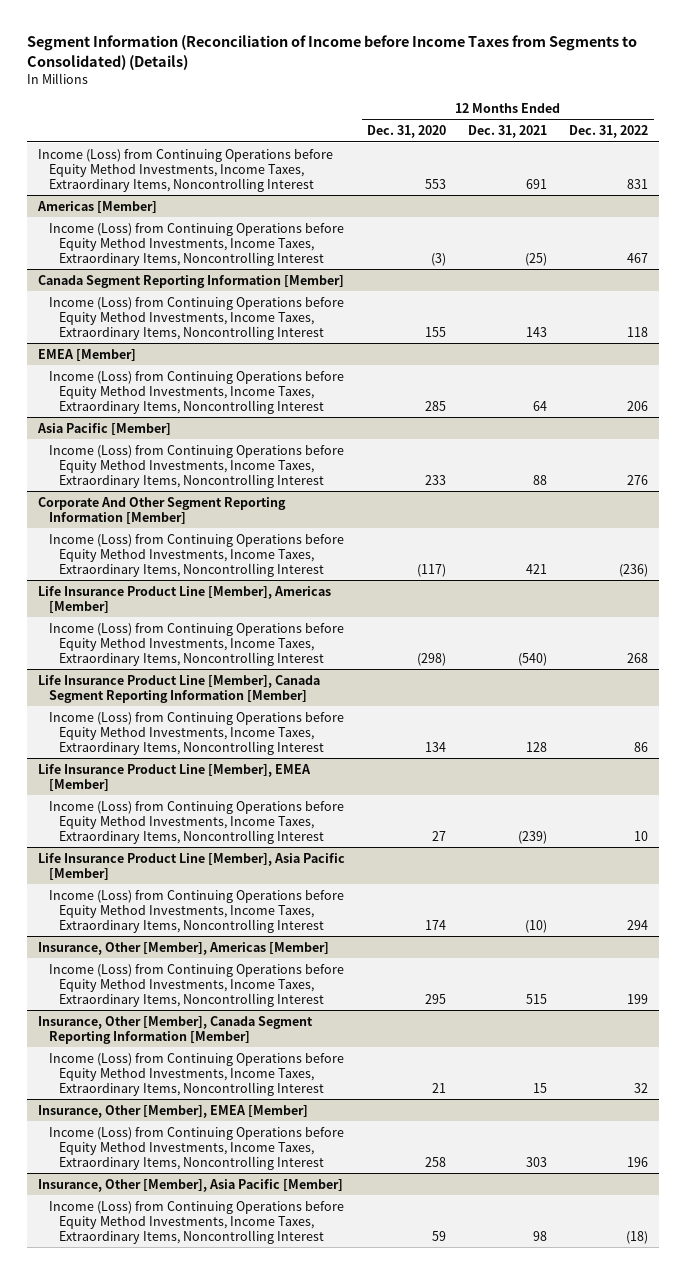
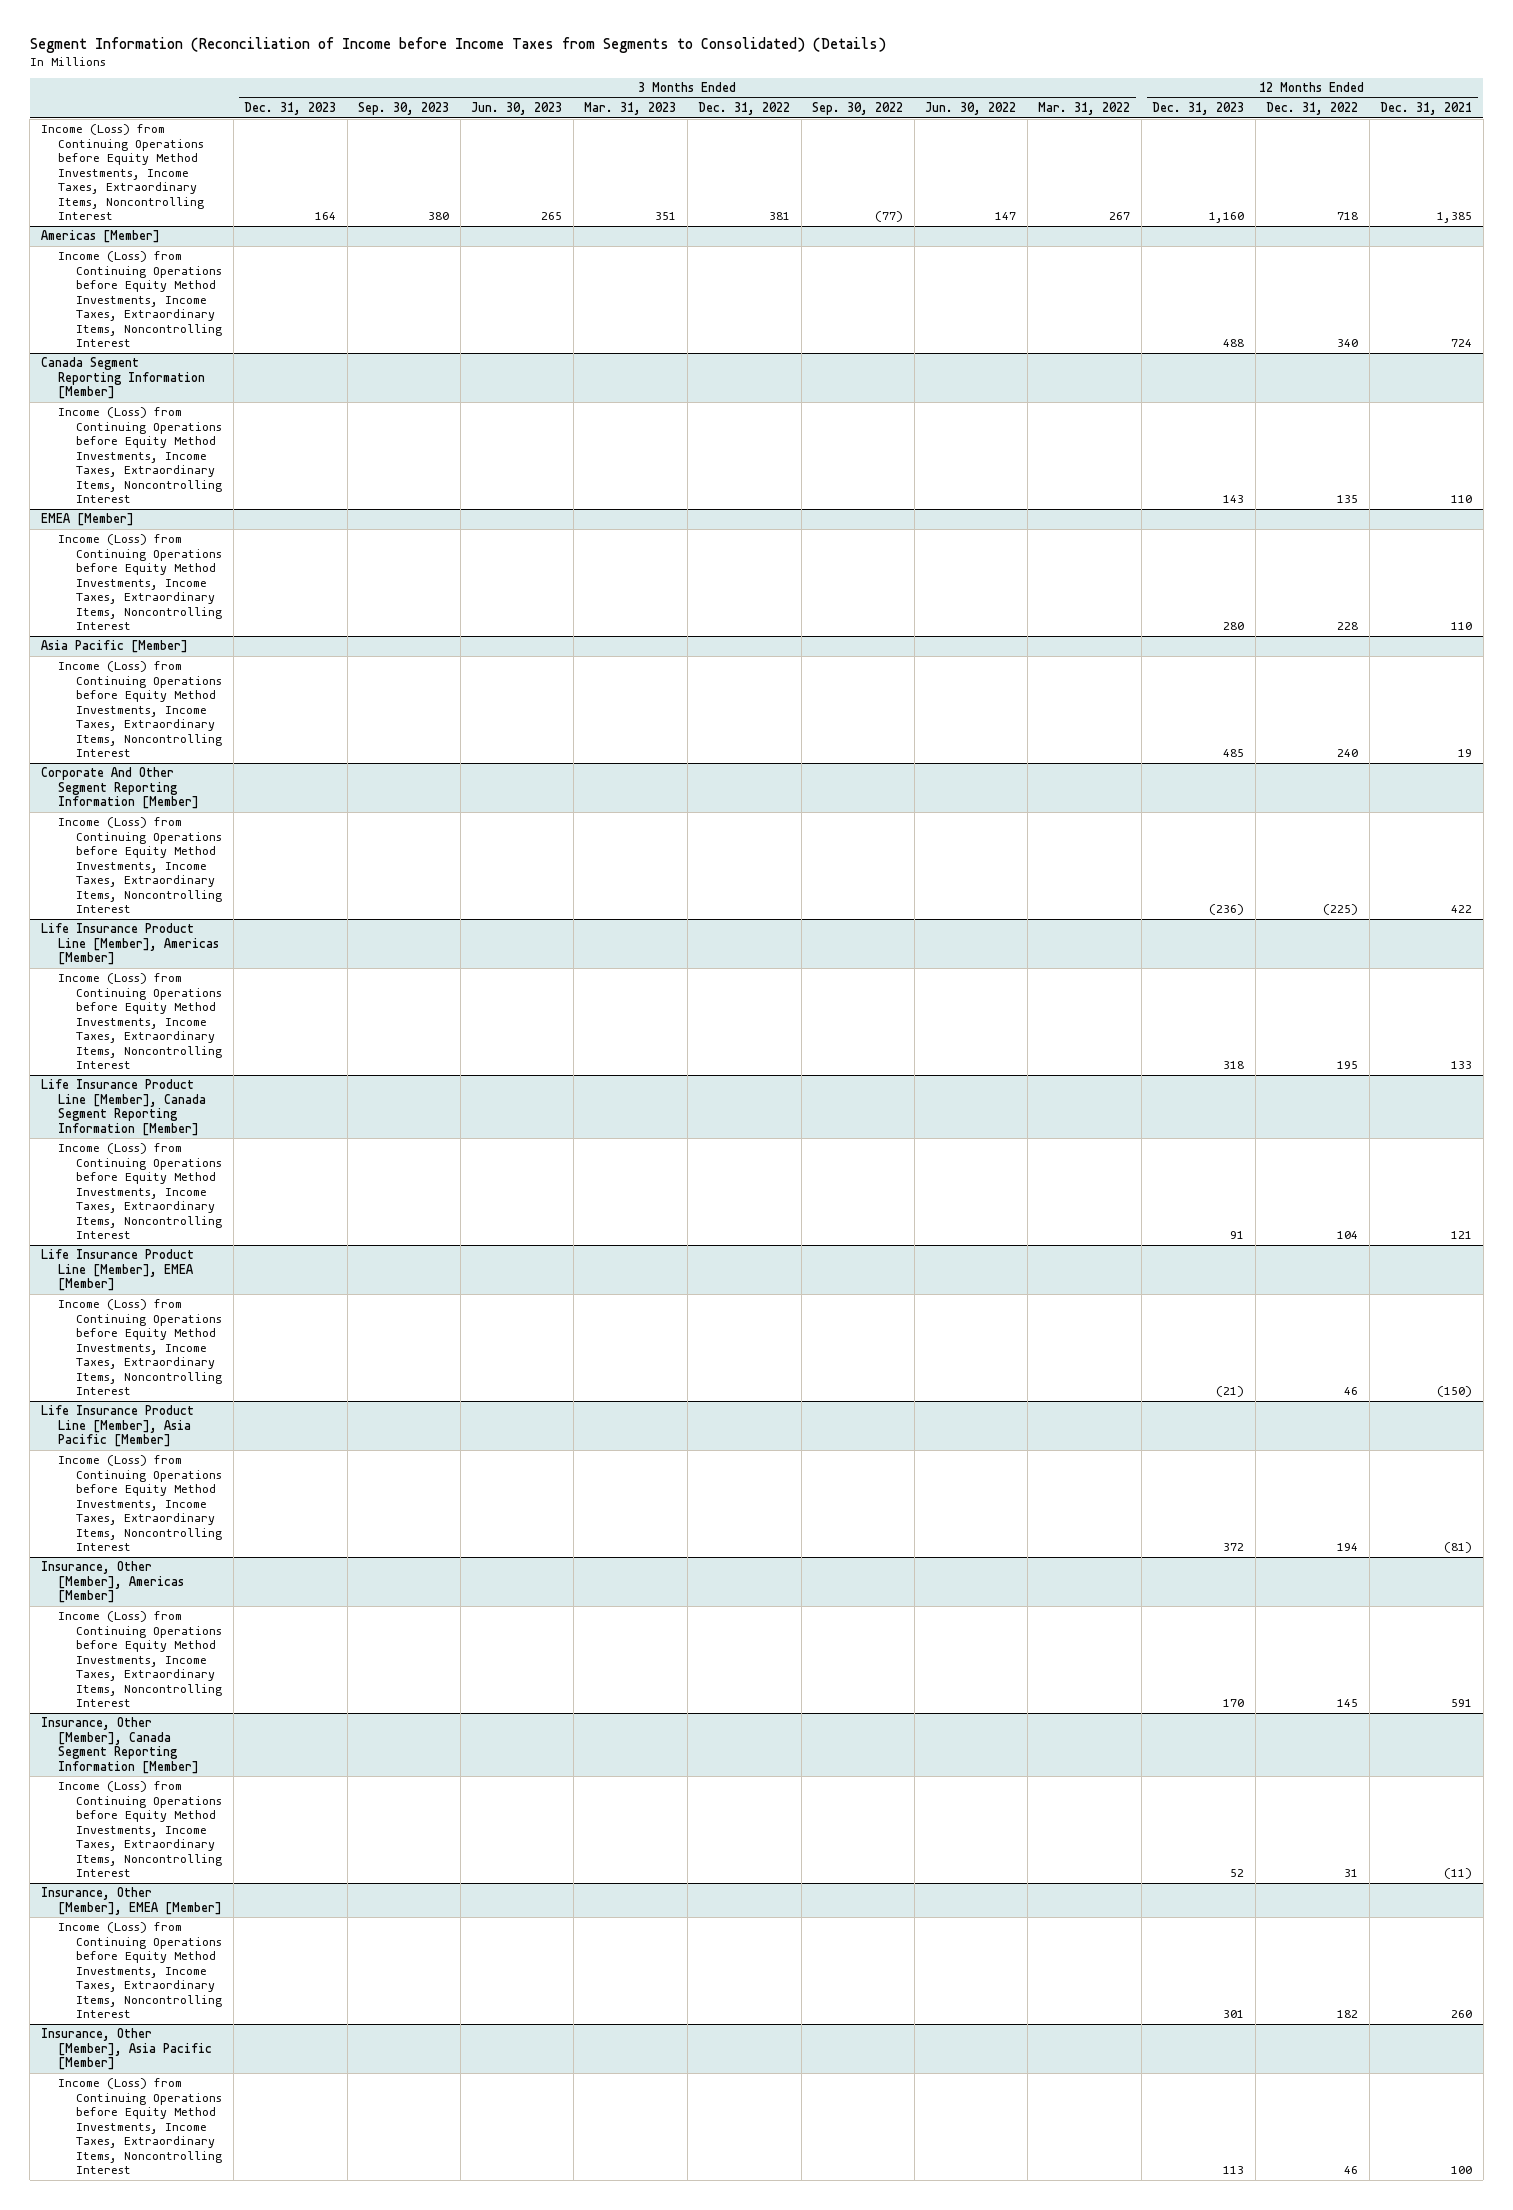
- | 12 Months Ended Dec. 31, 2020 | 12 Months Ended Dec. 31, 2021 | 12 Months Ended Dec. 31, 2022
+ | 3 Months Ended Dec. 31, 2023 | 3 Months Ended Sep. 30, 2023 | 3 Months Ended Jun. 30, 2023 | 3 Months Ended Mar. 31, 2023 | 3 Months Ended Dec. 31, 2022 | 3 Months Ended Sep. 30, 2022 | 3 Months Ended Jun. 30, 2022 | 3 Months Ended Mar. 31, 2022 | 12 Months Ended Dec. 31, 2023 | 12 Months Ended Dec. 31, 2022 | 12 Months Ended Dec. 31, 2021
- Income (Loss) from Continuing Operations before Equity Method Investments, Income Taxes, Extraordinary Items, Noncontrolling Interest | 553 | 691 | 831
+ Income (Loss) from Continuing Operations before Equity Method Investments, Income Taxes, Extraordinary Items, Noncontrolling Interest | 164 | 380 | 265 | 351 | 381 | (77) | 147 | 267 | 1,160 | 718 | 1,385
@ Americas [Member]
- Income (Loss) from Continuing Operations before Equity Method Investments, Income Taxes, Extraordinary Items, Noncontrolling Interest | (3) | (25) | 467
+ Income (Loss) from Continuing Operations before Equity Method Investments, Income Taxes, Extraordinary Items, Noncontrolling Interest | | | | | | | | | 488 | 340 | 724
@ Canada Segment Reporting Information [Member]
- Income (Loss) from Continuing Operations before Equity Method Investments, Income Taxes, Extraordinary Items, Noncontrolling Interest | 155 | 143 | 118
+ Income (Loss) from Continuing Operations before Equity Method Investments, Income Taxes, Extraordinary Items, Noncontrolling Interest | | | | | | | | | 143 | 135 | 110
@ EMEA [Member]
- Income (Loss) from Continuing Operations before Equity Method Investments, Income Taxes, Extraordinary Items, Noncontrolling Interest | 285 | 64 | 206
+ Income (Loss) from Continuing Operations before Equity Method Investments, Income Taxes, Extraordinary Items, Noncontrolling Interest | | | | | | | | | 280 | 228 | 110
@ Asia Pacific [Member]
- Income (Loss) from Continuing Operations before Equity Method Investments, Income Taxes, Extraordinary Items, Noncontrolling Interest | 233 | 88 | 276
+ Income (Loss) from Continuing Operations before Equity Method Investments, Income Taxes, Extraordinary Items, Noncontrolling Interest | | | | | | | | | 485 | 240 | 19
@ Corporate And Other Segment Reporting Information [Member]
- Income (Loss) from Continuing Operations before Equity Method Investments, Income Taxes, Extraordinary Items, Noncontrolling Interest | (117) | 421 | (236)
+ Income (Loss) from Continuing Operations before Equity Method Investments, Income Taxes, Extraordinary Items, Noncontrolling Interest | | | | | | | | | (236) | (225) | 422
@ Life Insurance Product Line [Member], Americas [Member]
- Income (Loss) from Continuing Operations before Equity Method Investments, Income Taxes, Extraordinary Items, Noncontrolling Interest | (298) | (540) | 268
+ Income (Loss) from Continuing Operations before Equity Method Investments, Income Taxes, Extraordinary Items, Noncontrolling Interest | | | | | | | | | 318 | 195 | 133
@ Life Insurance Product Line [Member], Canada Segment Reporting Information [Member]
- Income (Loss) from Continuing Operations before Equity Method Investments, Income Taxes, Extraordinary Items, Noncontrolling Interest | 134 | 128 | 86
+ Income (Loss) from Continuing Operations before Equity Method Investments, Income Taxes, Extraordinary Items, Noncontrolling Interest | | | | | | | | | 91 | 104 | 121
@ Life Insurance Product Line [Member], EMEA [Member]
- Income (Loss) from Continuing Operations before Equity Method Investments, Income Taxes, Extraordinary Items, Noncontrolling Interest | 27 | (239) | 10
+ Income (Loss) from Continuing Operations before Equity Method Investments, Income Taxes, Extraordinary Items, Noncontrolling Interest | | | | | | | | | (21) | 46 | (150)
@ Life Insurance Product Line [Member], Asia Pacific [Member]
- Income (Loss) from Continuing Operations before Equity Method Investments, Income Taxes, Extraordinary Items, Noncontrolling Interest | 174 | (10) | 294
+ Income (Loss) from Continuing Operations before Equity Method Investments, Income Taxes, Extraordinary Items, Noncontrolling Interest | | | | | | | | | 372 | 194 | (81)
@ Insurance, Other [Member], Americas [Member]
- Income (Loss) from Continuing Operations before Equity Method Investments, Income Taxes, Extraordinary Items, Noncontrolling Interest | 295 | 515 | 199
+ Income (Loss) from Continuing Operations before Equity Method Investments, Income Taxes, Extraordinary Items, Noncontrolling Interest | | | | | | | | | 170 | 145 | 591
@ Insurance, Other [Member], Canada Segment Reporting Information [Member]
- Income (Loss) from Continuing Operations before Equity Method Investments, Income Taxes, Extraordinary Items, Noncontrolling Interest | 21 | 15 | 32
+ Income (Loss) from Continuing Operations before Equity Method Investments, Income Taxes, Extraordinary Items, Noncontrolling Interest | | | | | | | | | 52 | 31 | (11)
@ Insurance, Other [Member], EMEA [Member]
- Income (Loss) from Continuing Operations before Equity Method Investments, Income Taxes, Extraordinary Items, Noncontrolling Interest | 258 | 303 | 196
+ Income (Loss) from Continuing Operations before Equity Method Investments, Income Taxes, Extraordinary Items, Noncontrolling Interest | | | | | | | | | 301 | 182 | 260
@ Insurance, Other [Member], Asia Pacific [Member]
- Income (Loss) from Continuing Operations before Equity Method Investments, Income Taxes, Extraordinary Items, Noncontrolling Interest | 59 | 98 | (18)
+ Income (Loss) from Continuing Operations before Equity Method Investments, Income Taxes, Extraordinary Items, Noncontrolling Interest | | | | | | | | | 113 | 46 | 100

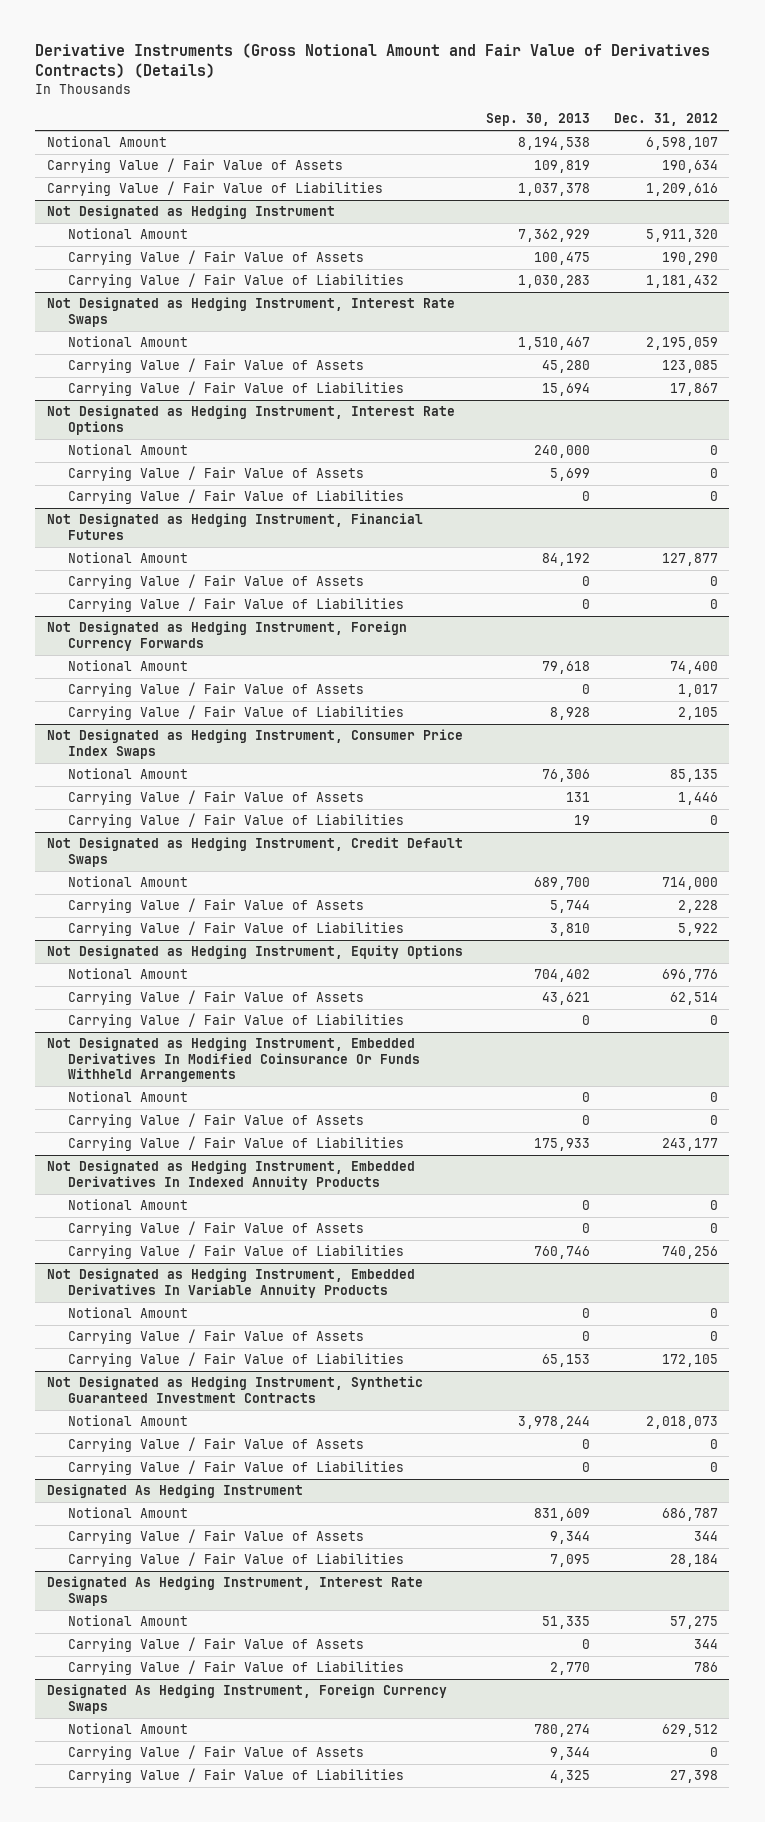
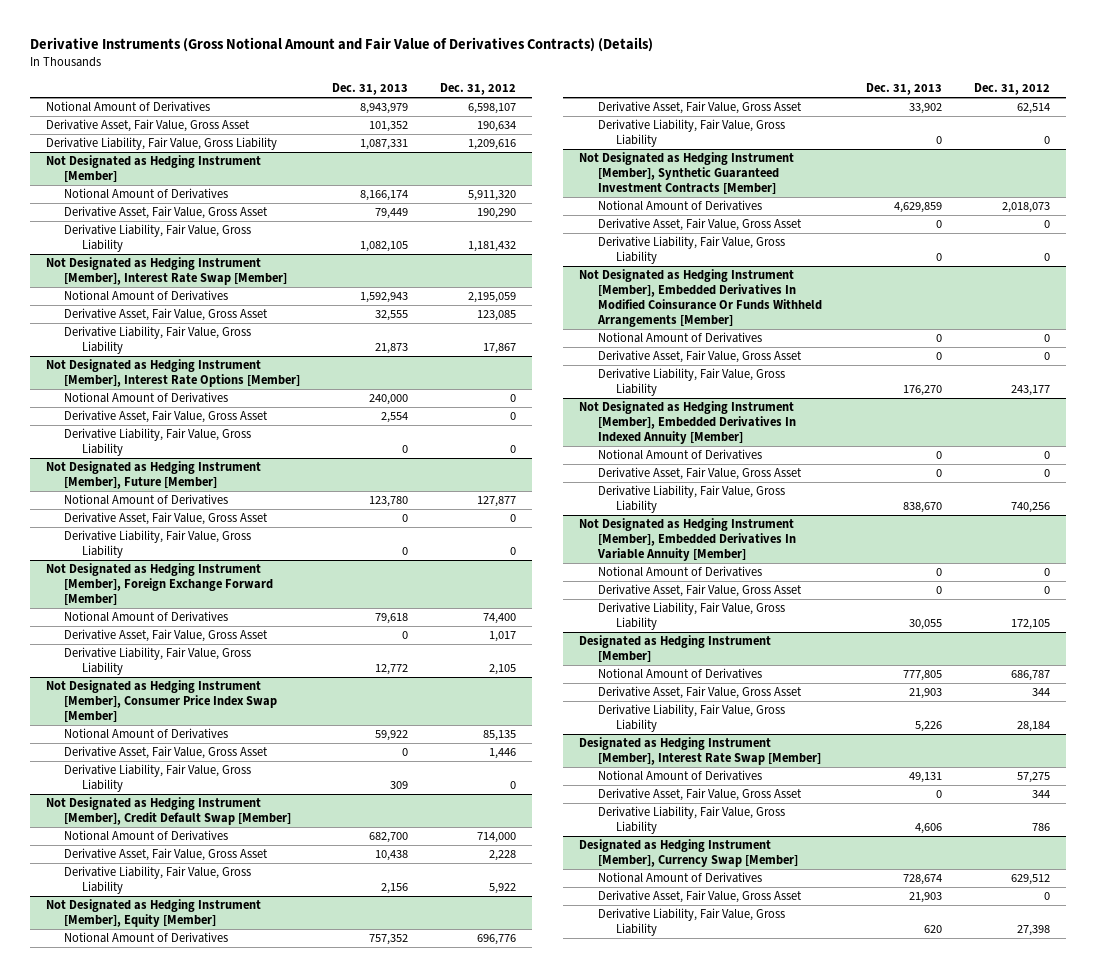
- | Sep. 30, 2013 | Dec. 31, 2012
+ | Dec. 31, 2013 | Dec. 31, 2012
- Notional Amount | 8,194,538 | 6,598,107
- Carrying Value / Fair Value of Assets | 109,819 | 190,634
- Carrying Value / Fair Value of Liabilities | 1,037,378 | 1,209,616
- Not Designated as Hedging Instrument
- Notional Amount | 7,362,929 | 5,911,320
- Carrying Value / Fair Value of Assets | 100,475 | 190,290
- Carrying Value / Fair Value of Liabilities | 1,030,283 | 1,181,432
- Not Designated as Hedging Instrument, Interest Rate Swaps
- Notional Amount | 1,510,467 | 2,195,059
- Carrying Value / Fair Value of Assets | 45,280 | 123,085
- Carrying Value / Fair Value of Liabilities | 15,694 | 17,867
- Not Designated as Hedging Instrument, Interest Rate Options
- Notional Amount | 240,000 | 0
- Carrying Value / Fair Value of Assets | 5,699 | 0
- Carrying Value / Fair Value of Liabilities | 0 | 0
- Not Designated as Hedging Instrument, Financial Futures
- Notional Amount | 84,192 | 127,877
- Carrying Value / Fair Value of Assets | 0 | 0
- Carrying Value / Fair Value of Liabilities | 0 | 0
- Not Designated as Hedging Instrument, Foreign Currency Forwards
- Notional Amount | 79,618 | 74,400
- Carrying Value / Fair Value of Assets | 0 | 1,017
- Carrying Value / Fair Value of Liabilities | 8,928 | 2,105
- Not Designated as Hedging Instrument, Consumer Price Index Swaps
- Notional Amount | 76,306 | 85,135
- Carrying Value / Fair Value of Assets | 131 | 1,446
- Carrying Value / Fair Value of Liabilities | 19 | 0
- Not Designated as Hedging Instrument, Credit Default Swaps
- Notional Amount | 689,700 | 714,000
- Carrying Value / Fair Value of Assets | 5,744 | 2,228
- Carrying Value / Fair Value of Liabilities | 3,810 | 5,922
- Not Designated as Hedging Instrument, Equity Options
- Notional Amount | 704,402 | 696,776
- Carrying Value / Fair Value of Assets | 43,621 | 62,514
- Carrying Value / Fair Value of Liabilities | 0 | 0
- Not Designated as Hedging Instrument, Embedded Derivatives In Modified Coinsurance Or Funds Withheld Arrangements
- Notional Amount | 0 | 0
- Carrying Value / Fair Value of Assets | 0 | 0
- Carrying Value / Fair Value of Liabilities | 175,933 | 243,177
- Not Designated as Hedging Instrument, Embedded Derivatives In Indexed Annuity Products
- Notional Amount | 0 | 0
- Carrying Value / Fair Value of Assets | 0 | 0
- Carrying Value / Fair Value of Liabilities | 760,746 | 740,256
- Not Designated as Hedging Instrument, Embedded Derivatives In Variable Annuity Products
- Notional Amount | 0 | 0
- Carrying Value / Fair Value of Assets | 0 | 0
- Carrying Value / Fair Value of Liabilities | 65,153 | 172,105
- Not Designated as Hedging Instrument, Synthetic Guaranteed Investment Contracts
- Notional Amount | 3,978,244 | 2,018,073
- Carrying Value / Fair Value of Assets | 0 | 0
- Carrying Value / Fair Value of Liabilities | 0 | 0
- Designated As Hedging Instrument
- Notional Amount | 831,609 | 686,787
- Carrying Value / Fair Value of Assets | 9,344 | 344
- Carrying Value / Fair Value of Liabilities | 7,095 | 28,184
- Designated As Hedging Instrument, Interest Rate Swaps
- Notional Amount | 51,335 | 57,275
- Carrying Value / Fair Value of Assets | 0 | 344
- Carrying Value / Fair Value of Liabilities | 2,770 | 786
- Designated As Hedging Instrument, Foreign Currency Swaps
- Notional Amount | 780,274 | 629,512
- Carrying Value / Fair Value of Assets | 9,344 | 0
- Carrying Value / Fair Value of Liabilities | 4,325 | 27,398
+ Notional Amount of Derivatives | 8,943,979 | 6,598,107
+ Derivative Asset, Fair Value, Gross Asset | 101,352 | 190,634
+ Derivative Liability, Fair Value, Gross Liability | 1,087,331 | 1,209,616
+ Not Designated as Hedging Instrument [Member]
+ Notional Amount of Derivatives | 8,166,174 | 5,911,320
+ Derivative Asset, Fair Value, Gross Asset | 79,449 | 190,290
+ Derivative Liability, Fair Value, Gross Liability | 1,082,105 | 1,181,432
+ Not Designated as Hedging Instrument [Member], Interest Rate Swap [Member]
+ Notional Amount of Derivatives | 1,592,943 | 2,195,059
+ Derivative Asset, Fair Value, Gross Asset | 32,555 | 123,085
+ Derivative Liability, Fair Value, Gross Liability | 21,873 | 17,867
+ Not Designated as Hedging Instrument [Member], Interest Rate Options [Member]
+ Notional Amount of Derivatives | 240,000 | 0
+ Derivative Asset, Fair Value, Gross Asset | 2,554 | 0
+ Derivative Liability, Fair Value, Gross Liability | 0 | 0
+ Not Designated as Hedging Instrument [Member], Future [Member]
+ Notional Amount of Derivatives | 123,780 | 127,877
+ Derivative Asset, Fair Value, Gross Asset | 0 | 0
+ Derivative Liability, Fair Value, Gross Liability | 0 | 0
+ Not Designated as Hedging Instrument [Member], Foreign Exchange Forward [Member]
+ Notional Amount of Derivatives | 79,618 | 74,400
+ Derivative Asset, Fair Value, Gross Asset | 0 | 1,017
+ Derivative Liability, Fair Value, Gross Liability | 12,772 | 2,105
+ Not Designated as Hedging Instrument [Member], Consumer Price Index Swap [Member]
+ Notional Amount of Derivatives | 59,922 | 85,135
+ Derivative Asset, Fair Value, Gross Asset | 0 | 1,446
+ Derivative Liability, Fair Value, Gross Liability | 309 | 0
+ Not Designated as Hedging Instrument [Member], Credit Default Swap [Member]
+ Notional Amount of Derivatives | 682,700 | 714,000
+ Derivative Asset, Fair Value, Gross Asset | 10,438 | 2,228
+ Derivative Liability, Fair Value, Gross Liability | 2,156 | 5,922
+ Not Designated as Hedging Instrument [Member], Equity [Member]
+ Notional Amount of Derivatives | 757,352 | 696,776
+ Derivative Asset, Fair Value, Gross Asset | 33,902 | 62,514
+ Derivative Liability, Fair Value, Gross Liability | 0 | 0
+ Not Designated as Hedging Instrument [Member], Synthetic Guaranteed Investment Contracts [Member]
+ Notional Amount of Derivatives | 4,629,859 | 2,018,073
+ Derivative Asset, Fair Value, Gross Asset | 0 | 0
+ Derivative Liability, Fair Value, Gross Liability | 0 | 0
+ Not Designated as Hedging Instrument [Member], Embedded Derivatives In Modified Coinsurance Or Funds Withheld Arrangements [Member]
+ Notional Amount of Derivatives | 0 | 0
+ Derivative Asset, Fair Value, Gross Asset | 0 | 0
+ Derivative Liability, Fair Value, Gross Liability | 176,270 | 243,177
+ Not Designated as Hedging Instrument [Member], Embedded Derivatives In Indexed Annuity [Member]
+ Notional Amount of Derivatives | 0 | 0
+ Derivative Asset, Fair Value, Gross Asset | 0 | 0
+ Derivative Liability, Fair Value, Gross Liability | 838,670 | 740,256
+ Not Designated as Hedging Instrument [Member], Embedded Derivatives In Variable Annuity [Member]
+ Notional Amount of Derivatives | 0 | 0
+ Derivative Asset, Fair Value, Gross Asset | 0 | 0
+ Derivative Liability, Fair Value, Gross Liability | 30,055 | 172,105
+ Designated as Hedging Instrument [Member]
+ Notional Amount of Derivatives | 777,805 | 686,787
+ Derivative Asset, Fair Value, Gross Asset | 21,903 | 344
+ Derivative Liability, Fair Value, Gross Liability | 5,226 | 28,184
+ Designated as Hedging Instrument [Member], Interest Rate Swap [Member]
+ Notional Amount of Derivatives | 49,131 | 57,275
+ Derivative Asset, Fair Value, Gross Asset | 0 | 344
+ Derivative Liability, Fair Value, Gross Liability | 4,606 | 786
+ Designated as Hedging Instrument [Member], Currency Swap [Member]
+ Notional Amount of Derivatives | 728,674 | 629,512
+ Derivative Asset, Fair Value, Gross Asset | 21,903 | 0
+ Derivative Liability, Fair Value, Gross Liability | 620 | 27,398

